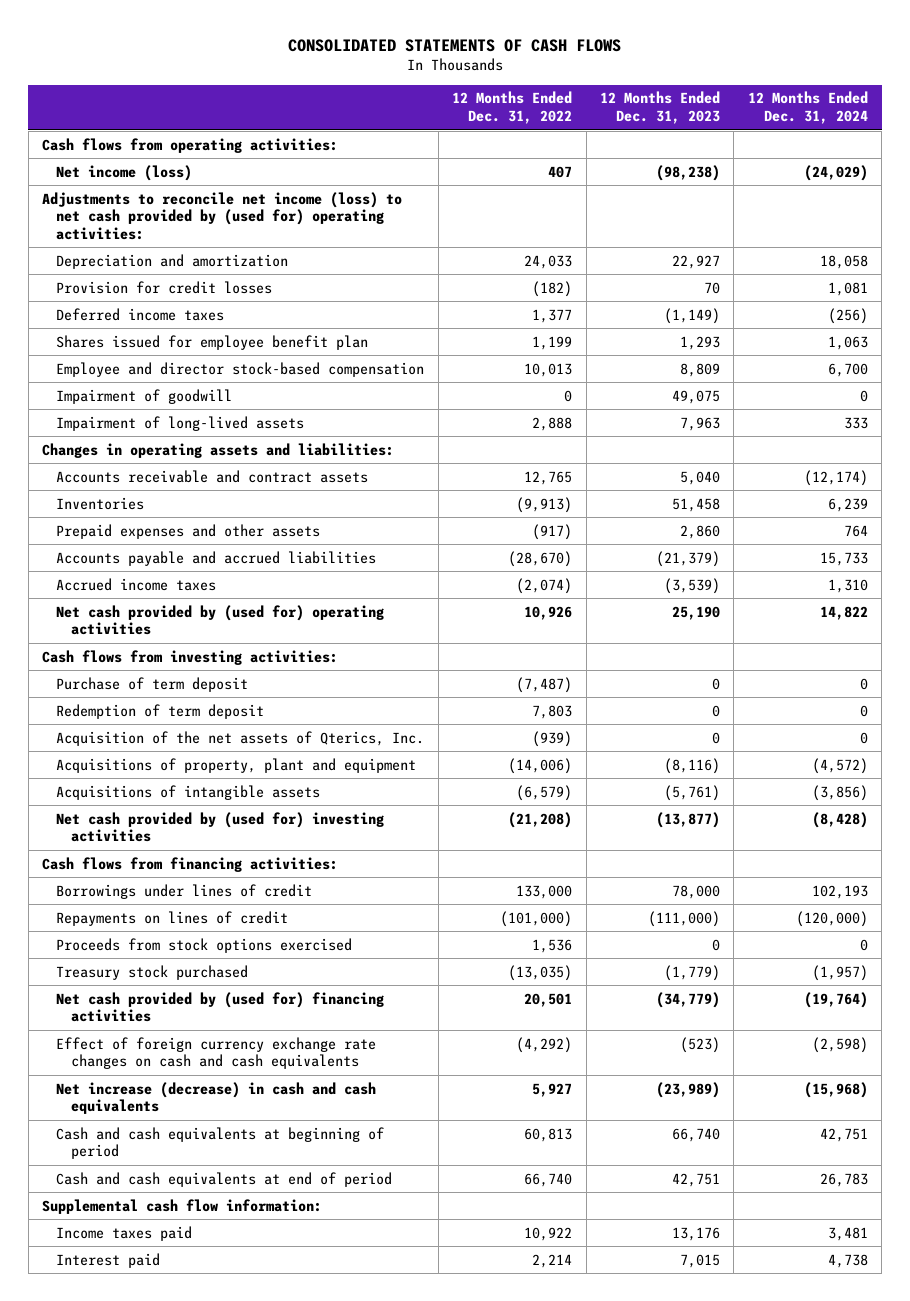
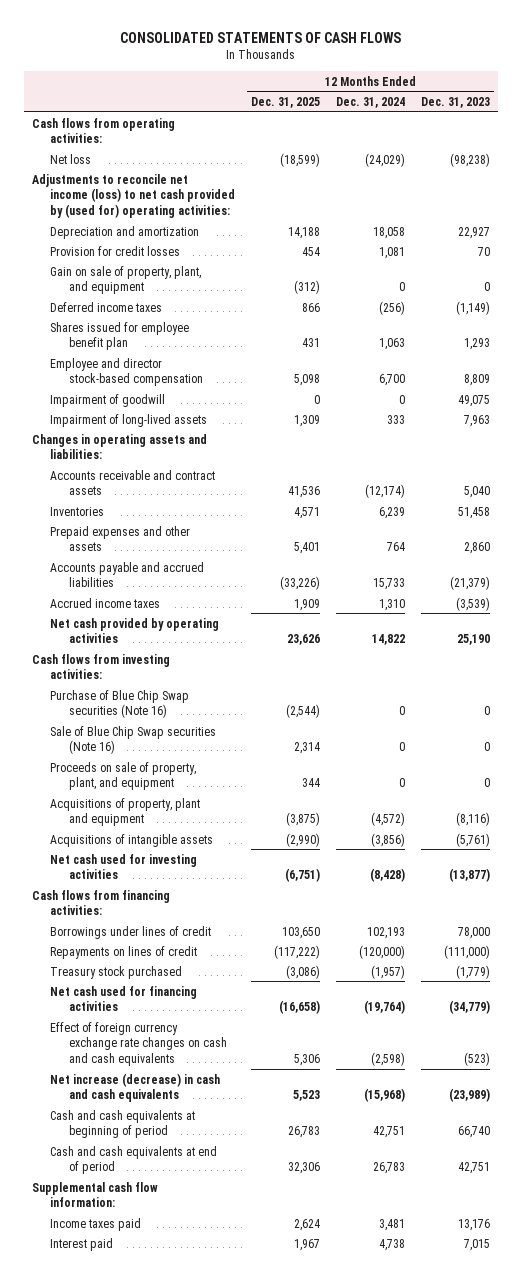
- | 12 Months Ended Dec. 31, 2022 | 12 Months Ended Dec. 31, 2023 | 12 Months Ended Dec. 31, 2024
+ | 12 Months Ended Dec. 31, 2025 | 12 Months Ended Dec. 31, 2024 | 12 Months Ended Dec. 31, 2023
- Net income (loss) | 407 | (98,238) | (24,029)
+ Net loss | (18,599) | (24,029) | (98,238)
+ Gain on sale of property, plant, and equipment | (312) | 0 | 0
- Net cash provided by (used for) operating activities | 10,926 | 25,190 | 14,822
+ Net cash provided by operating activities | 23,626 | 14,822 | 25,190
- Purchase of term deposit | (7,487) | 0 | 0
- Redemption of term deposit | 7,803 | 0 | 0
- Acquisition of the net assets of Qterics, Inc. | (939) | 0 | 0
+ Purchase of Blue Chip Swap securities (Note 16) | (2,544) | 0 | 0
+ Sale of Blue Chip Swap securities (Note 16) | 2,314 | 0 | 0
+ Proceeds on sale of property, plant, and equipment | 344 | 0 | 0
- Net cash provided by (used for) investing activities | (21,208) | (13,877) | (8,428)
+ Net cash used for investing activities | (6,751) | (8,428) | (13,877)
- Proceeds from stock options exercised | 1,536 | 0 | 0
- Net cash provided by (used for) financing activities | 20,501 | (34,779) | (19,764)
+ Net cash used for financing activities | (16,658) | (19,764) | (34,779)

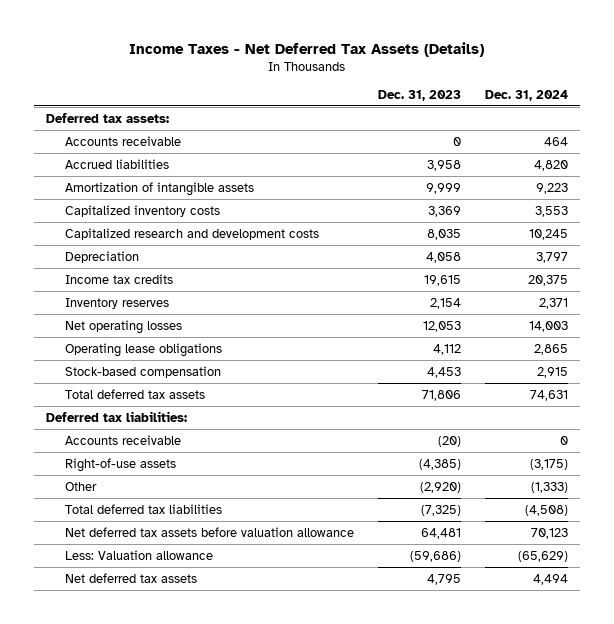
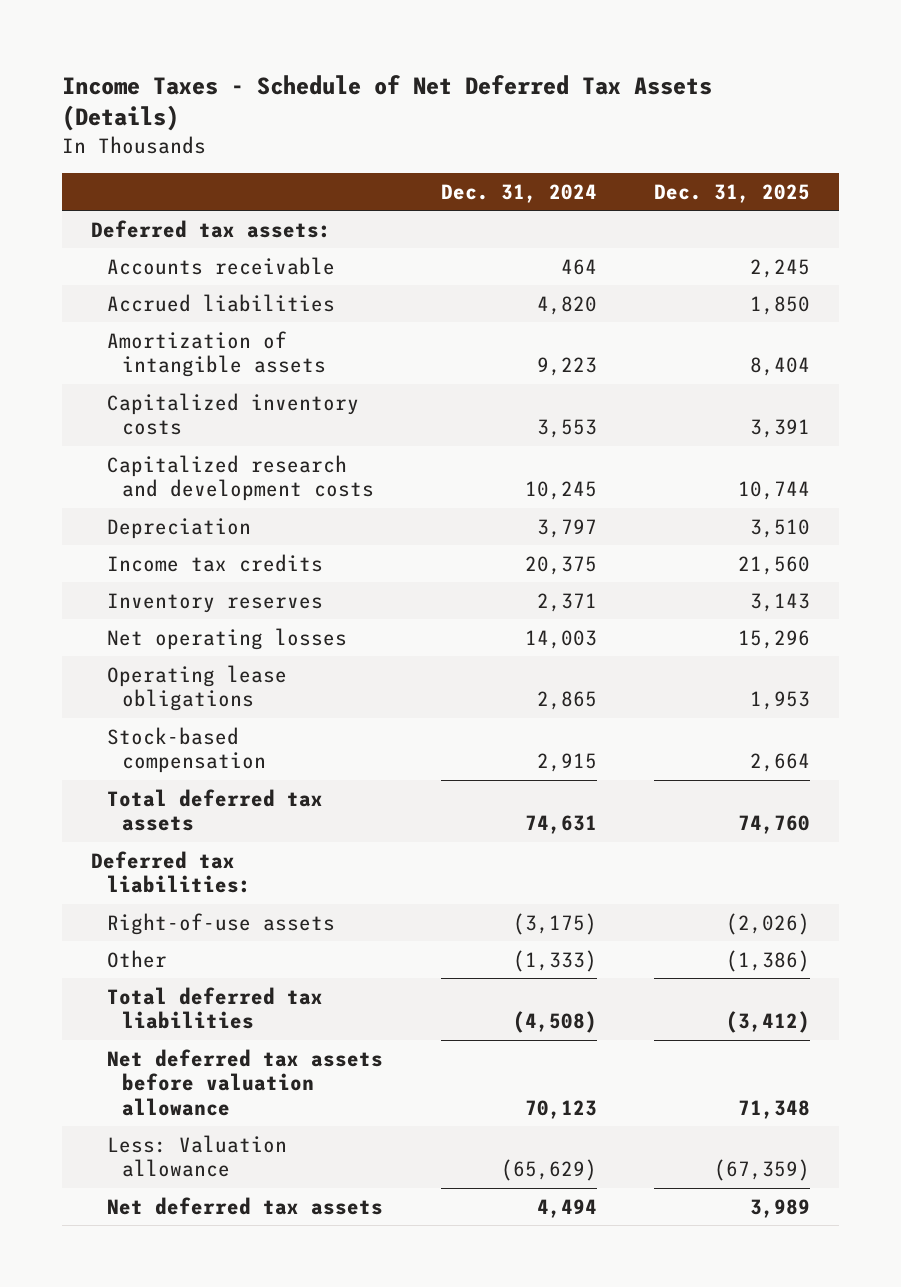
- Income Taxes - Net Deferred Tax Assets (Details)
+ Income Taxes - Schedule of Net Deferred Tax Assets (Details)
- | Dec. 31, 2023 | Dec. 31, 2024
+ | Dec. 31, 2024 | Dec. 31, 2025
- Accounts receivable | (20) | 0

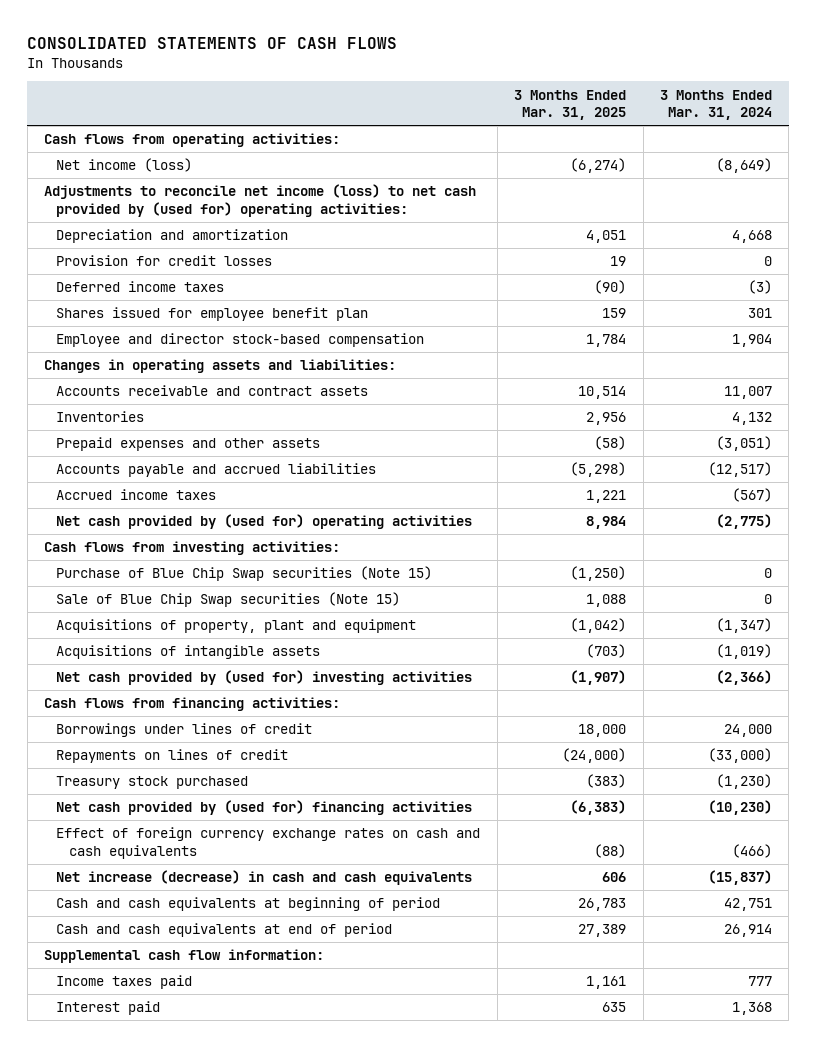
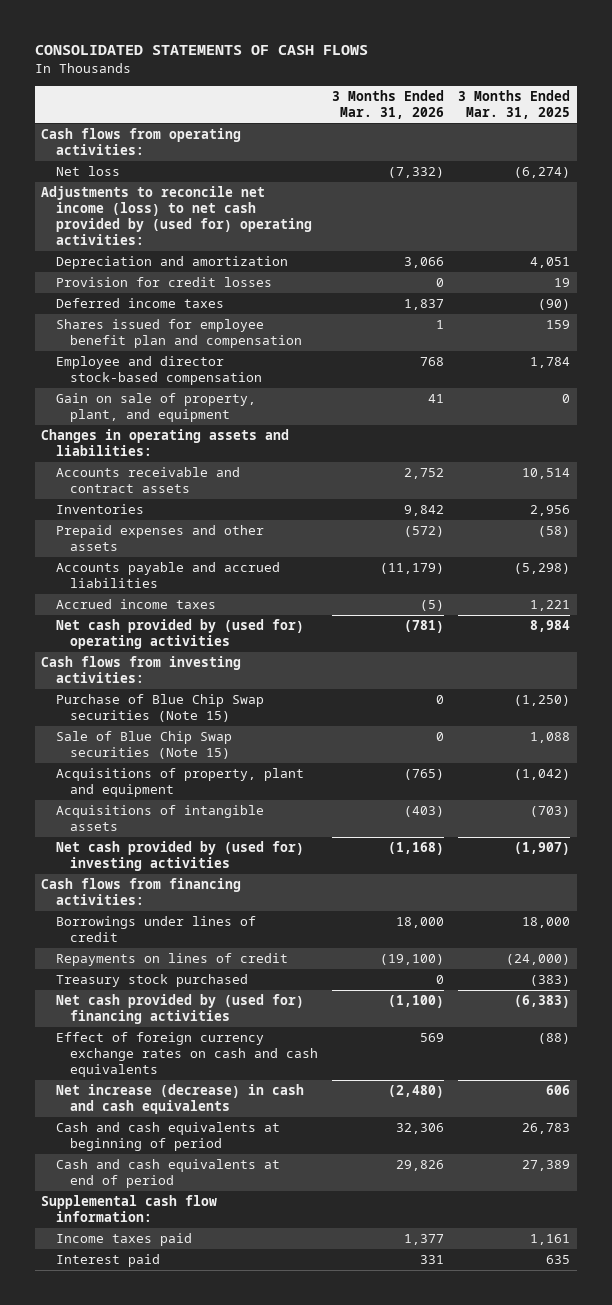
- | 3 Months Ended Mar. 31, 2025 | 3 Months Ended Mar. 31, 2024
+ | 3 Months Ended Mar. 31, 2026 | 3 Months Ended Mar. 31, 2025
- Net income (loss) | (6,274) | (8,649)
+ Net loss | (7,332) | (6,274)
- Shares issued for employee benefit plan | 159 | 301
+ Shares issued for employee benefit plan and compensation | 1 | 159
+ Gain on sale of property, plant, and equipment | 41 | 0

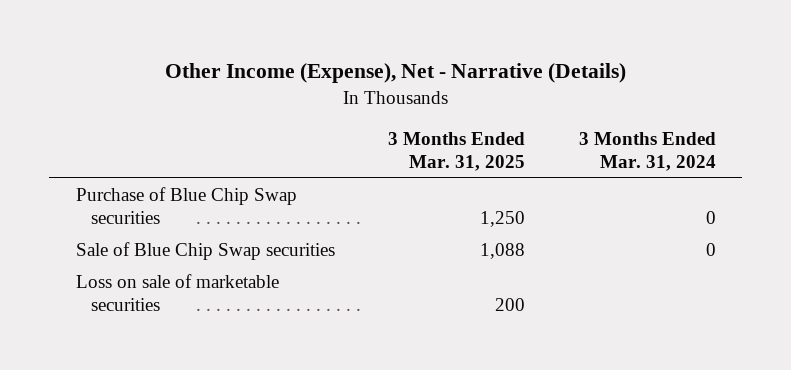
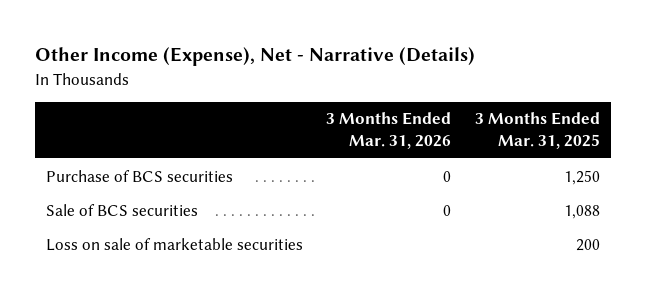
- | 3 Months Ended Mar. 31, 2025 | 3 Months Ended Mar. 31, 2024
+ | 3 Months Ended Mar. 31, 2026 | 3 Months Ended Mar. 31, 2025
- Purchase of Blue Chip Swap securities | 1,250 | 0
- Sale of Blue Chip Swap securities | 1,088 | 0
+ Purchase of BCS securities | 0 | 1,250
+ Sale of BCS securities | 0 | 1,088

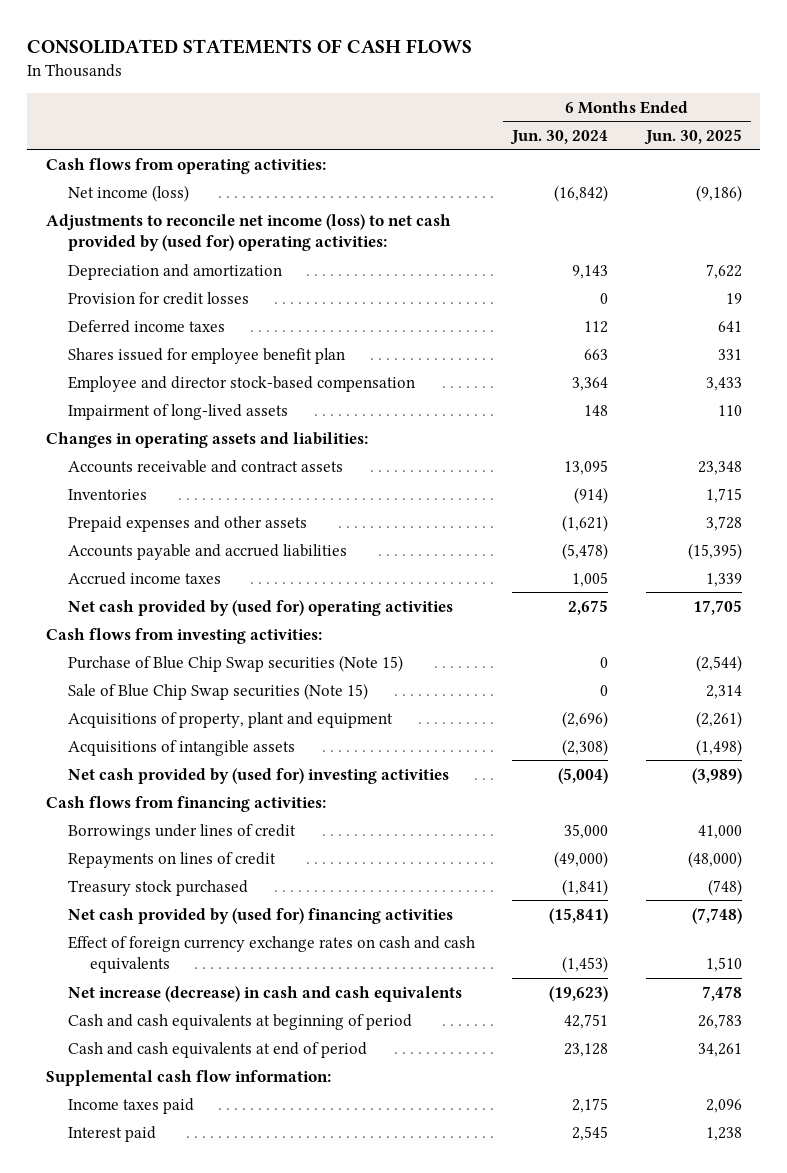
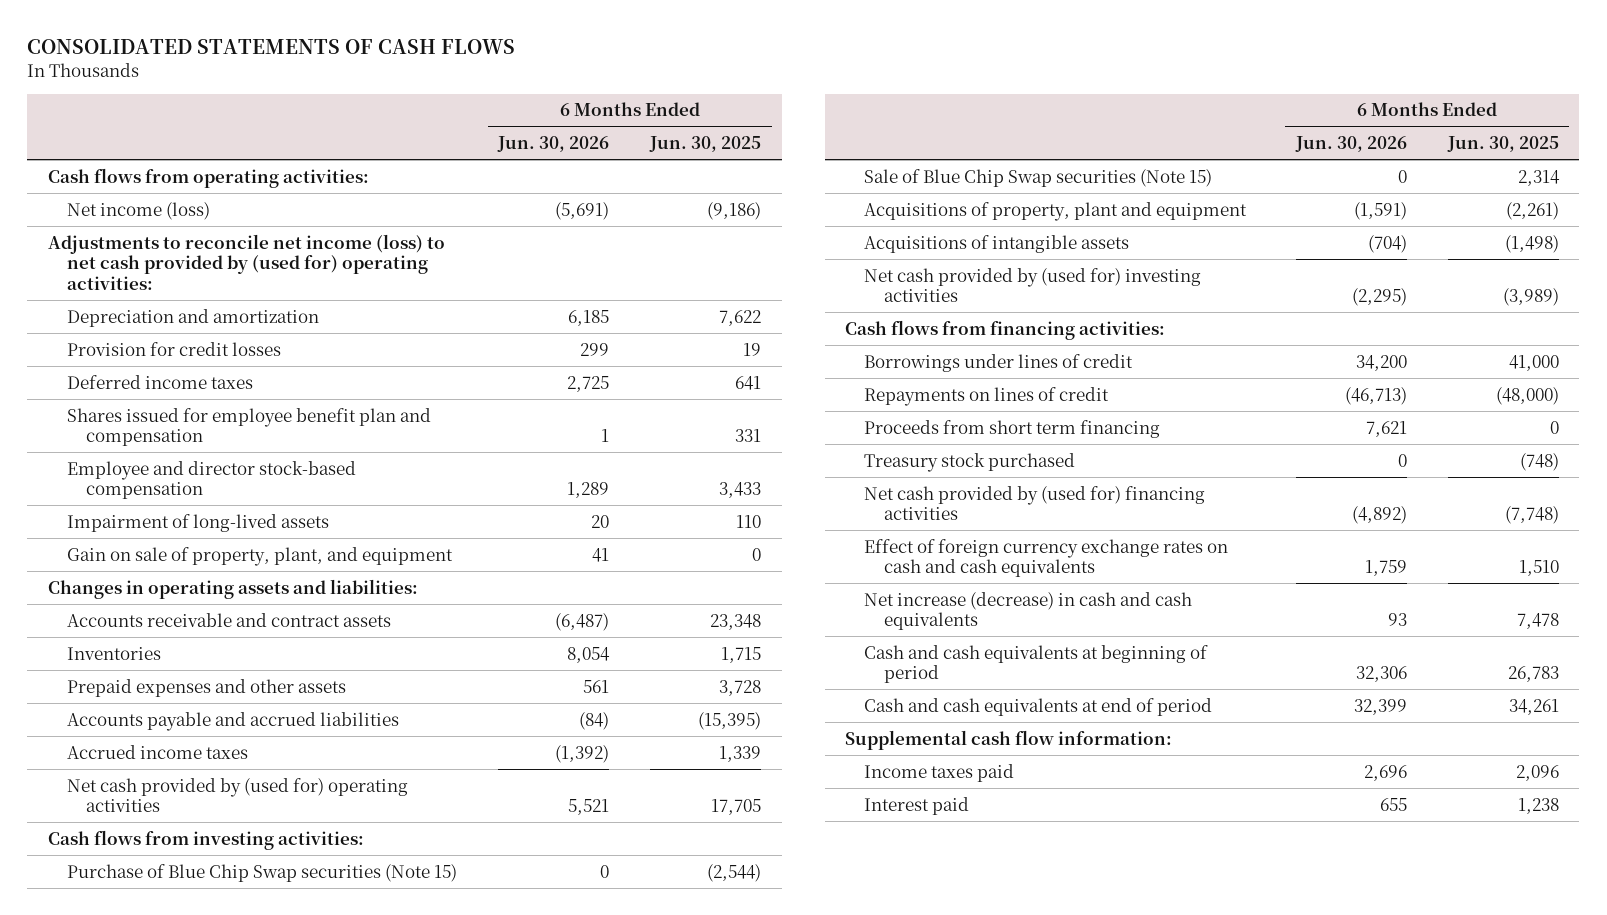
- | 6 Months Ended Jun. 30, 2024 | 6 Months Ended Jun. 30, 2025
+ | 6 Months Ended Jun. 30, 2026 | 6 Months Ended Jun. 30, 2025
- Shares issued for employee benefit plan | 663 | 331
+ Shares issued for employee benefit plan and compensation | 1 | 331
+ Gain on sale of property, plant, and equipment | 41 | 0
+ Proceeds from short term financing | 7,621 | 0

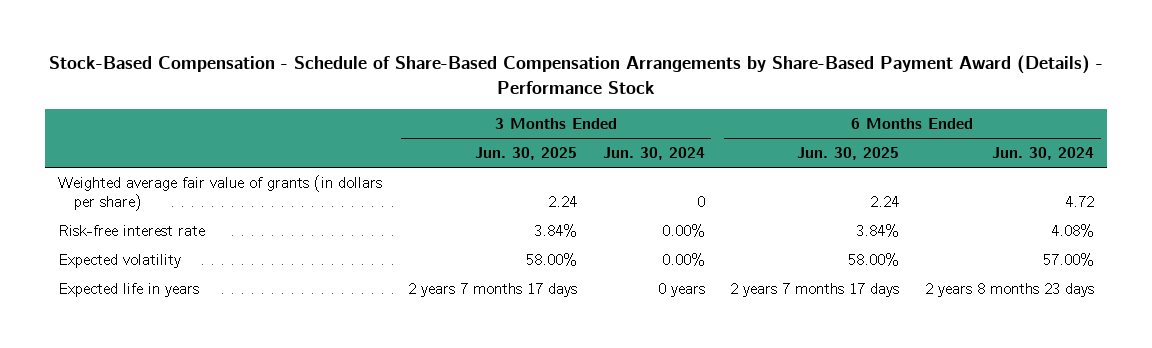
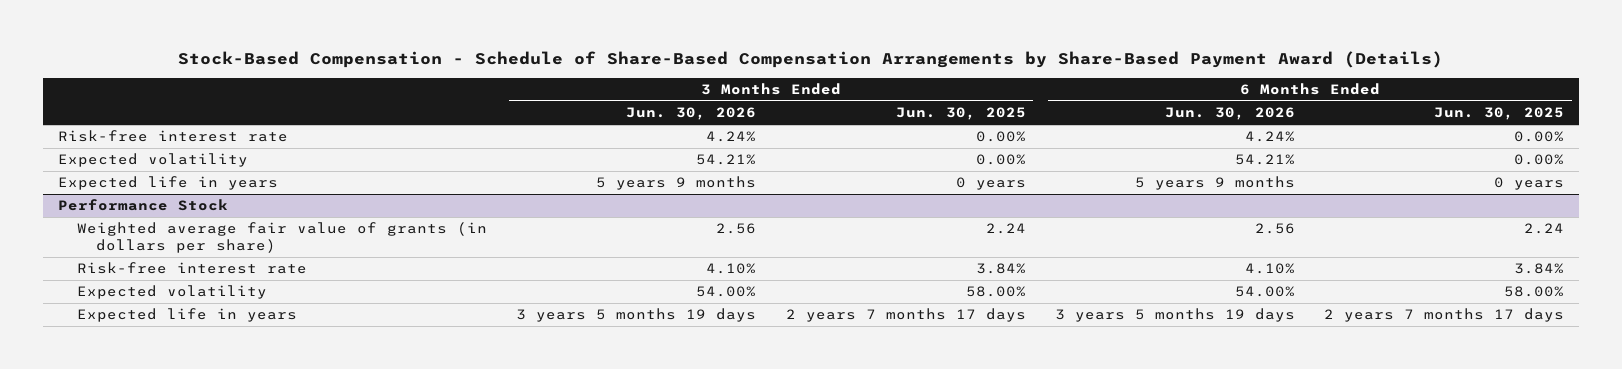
- Stock-Based Compensation - Schedule of Share-Based Compensation Arrangements by Share-Based Payment Award (Details) - Performance Stock
+ Stock-Based Compensation - Schedule of Share-Based Compensation Arrangements by Share-Based Payment Award (Details)
- | 3 Months Ended Jun. 30, 2025 | 3 Months Ended Jun. 30, 2024 | 6 Months Ended Jun. 30, 2025 | 6 Months Ended Jun. 30, 2024
+ | 3 Months Ended Jun. 30, 2026 | 3 Months Ended Jun. 30, 2025 | 6 Months Ended Jun. 30, 2026 | 6 Months Ended Jun. 30, 2025
+ Risk-free interest rate | 4.24% | 0.00% | 4.24% | 0.00%
+ Expected volatility | 54.21% | 0.00% | 54.21% | 0.00%
+ Expected life in years | 5 years 9 months | 0 years | 5 years 9 months | 0 years
+ Performance Stock

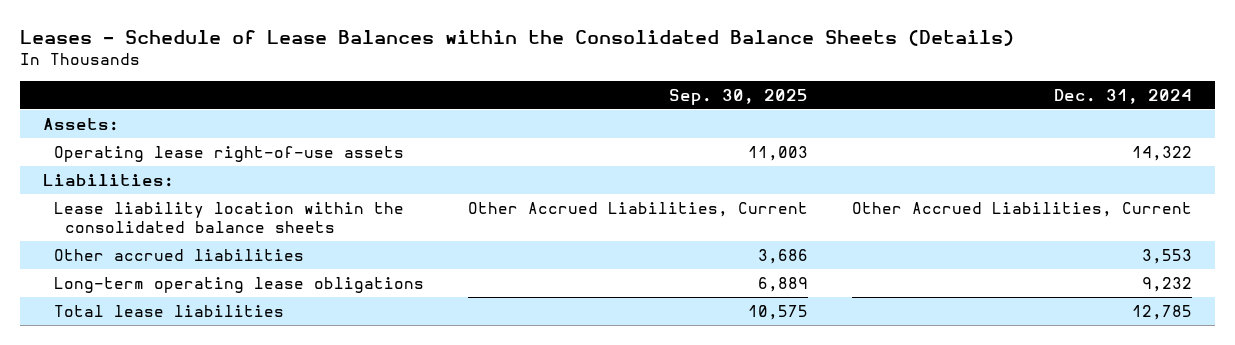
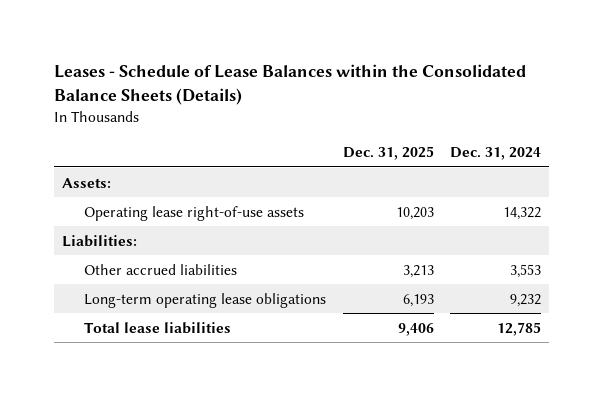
- | Sep. 30, 2025 | Dec. 31, 2024
+ | Dec. 31, 2025 | Dec. 31, 2024
- Lease liability location within the consolidated balance sheets | Other Accrued Liabilities, Current | Other Accrued Liabilities, Current

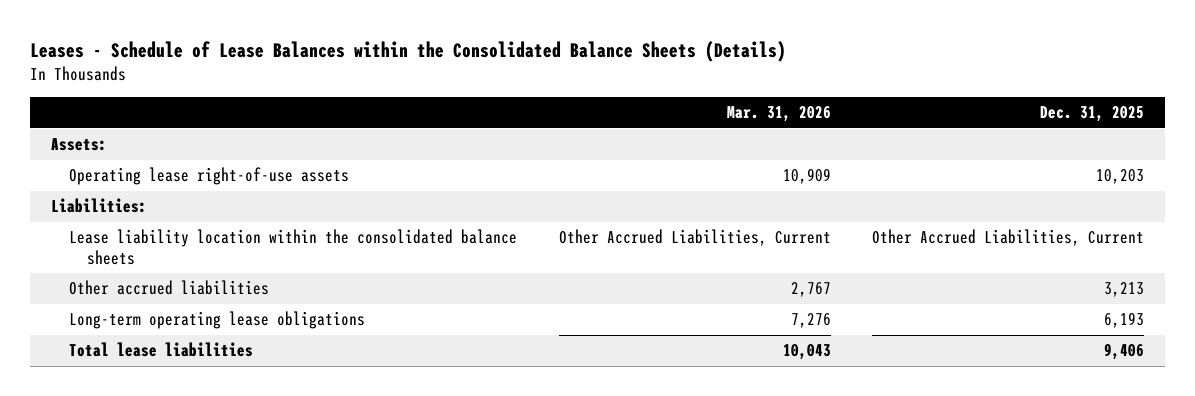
- | Dec. 31, 2025 | Dec. 31, 2024
+ | Mar. 31, 2026 | Dec. 31, 2025
+ Lease liability location within the consolidated balance sheets | Other Accrued Liabilities, Current | Other Accrued Liabilities, Current

